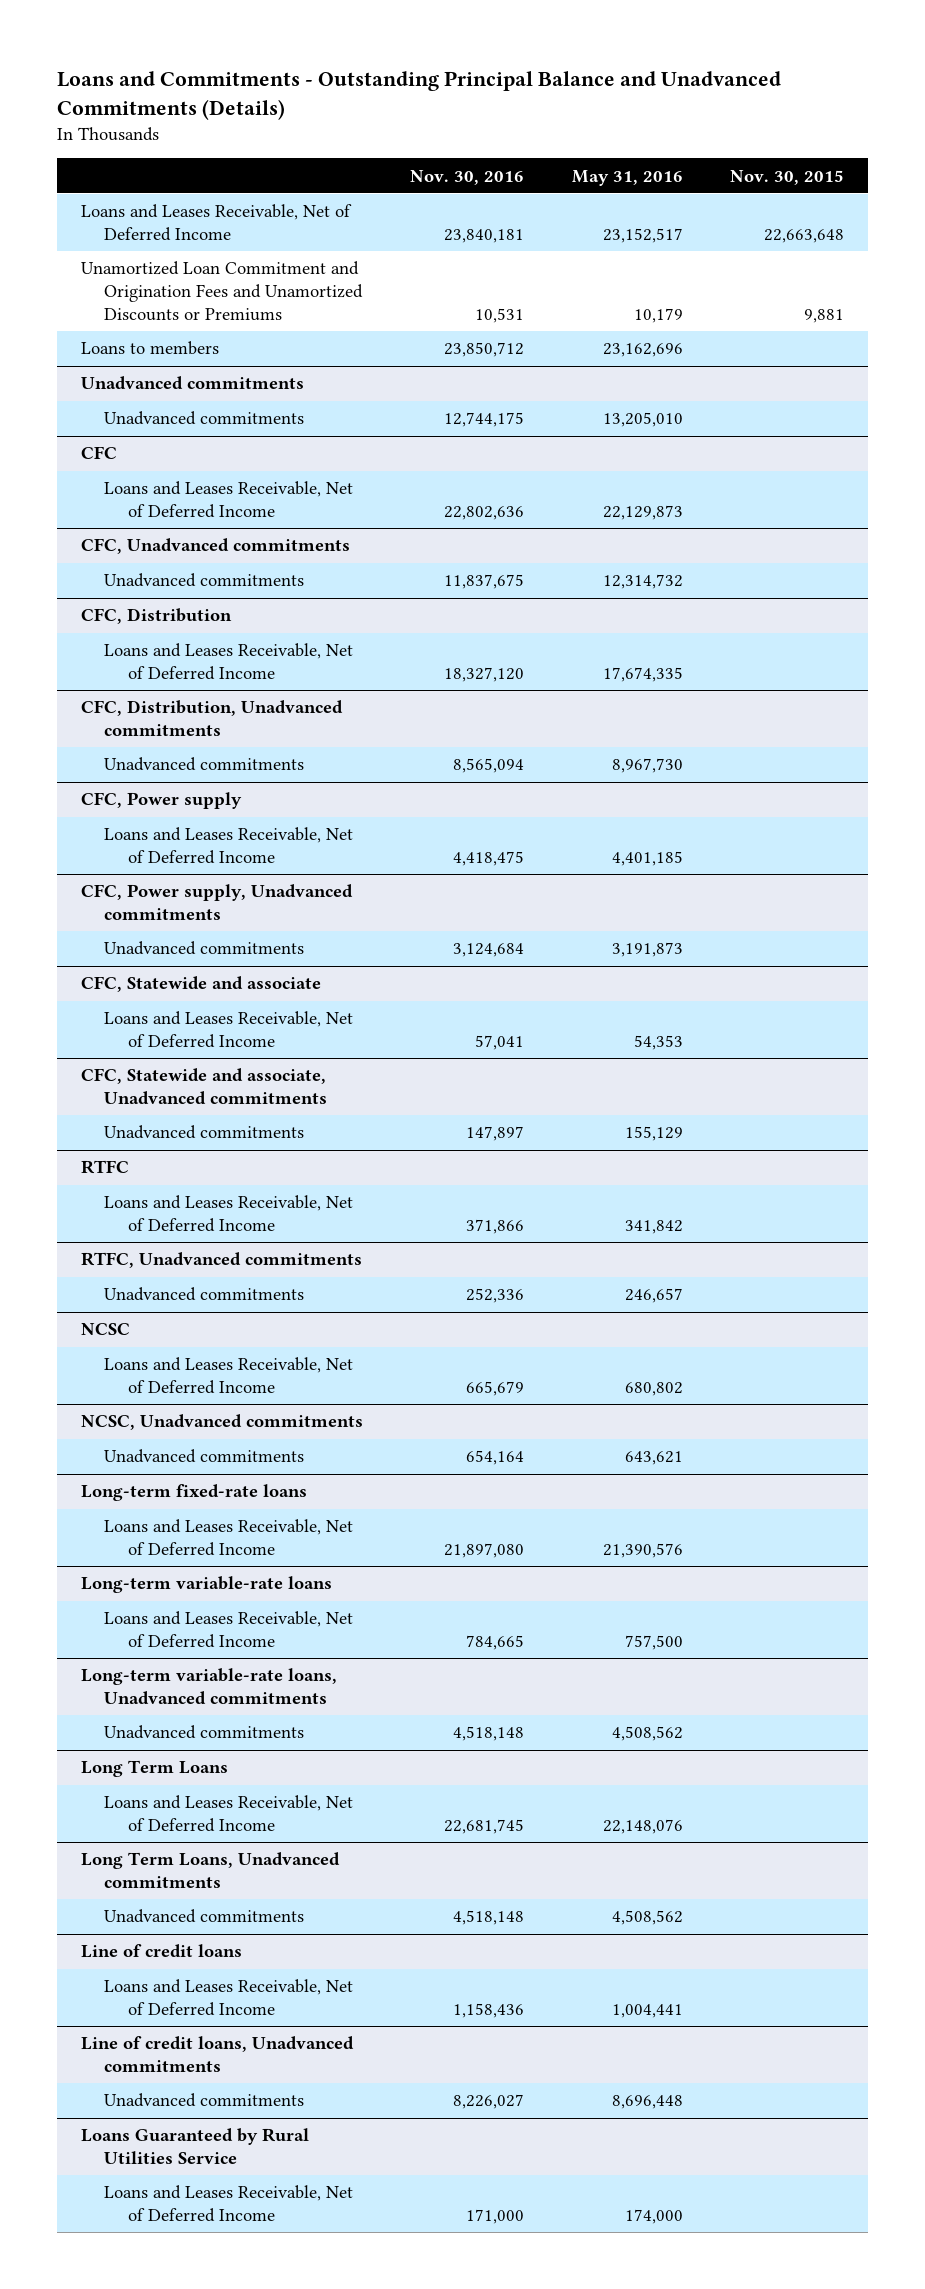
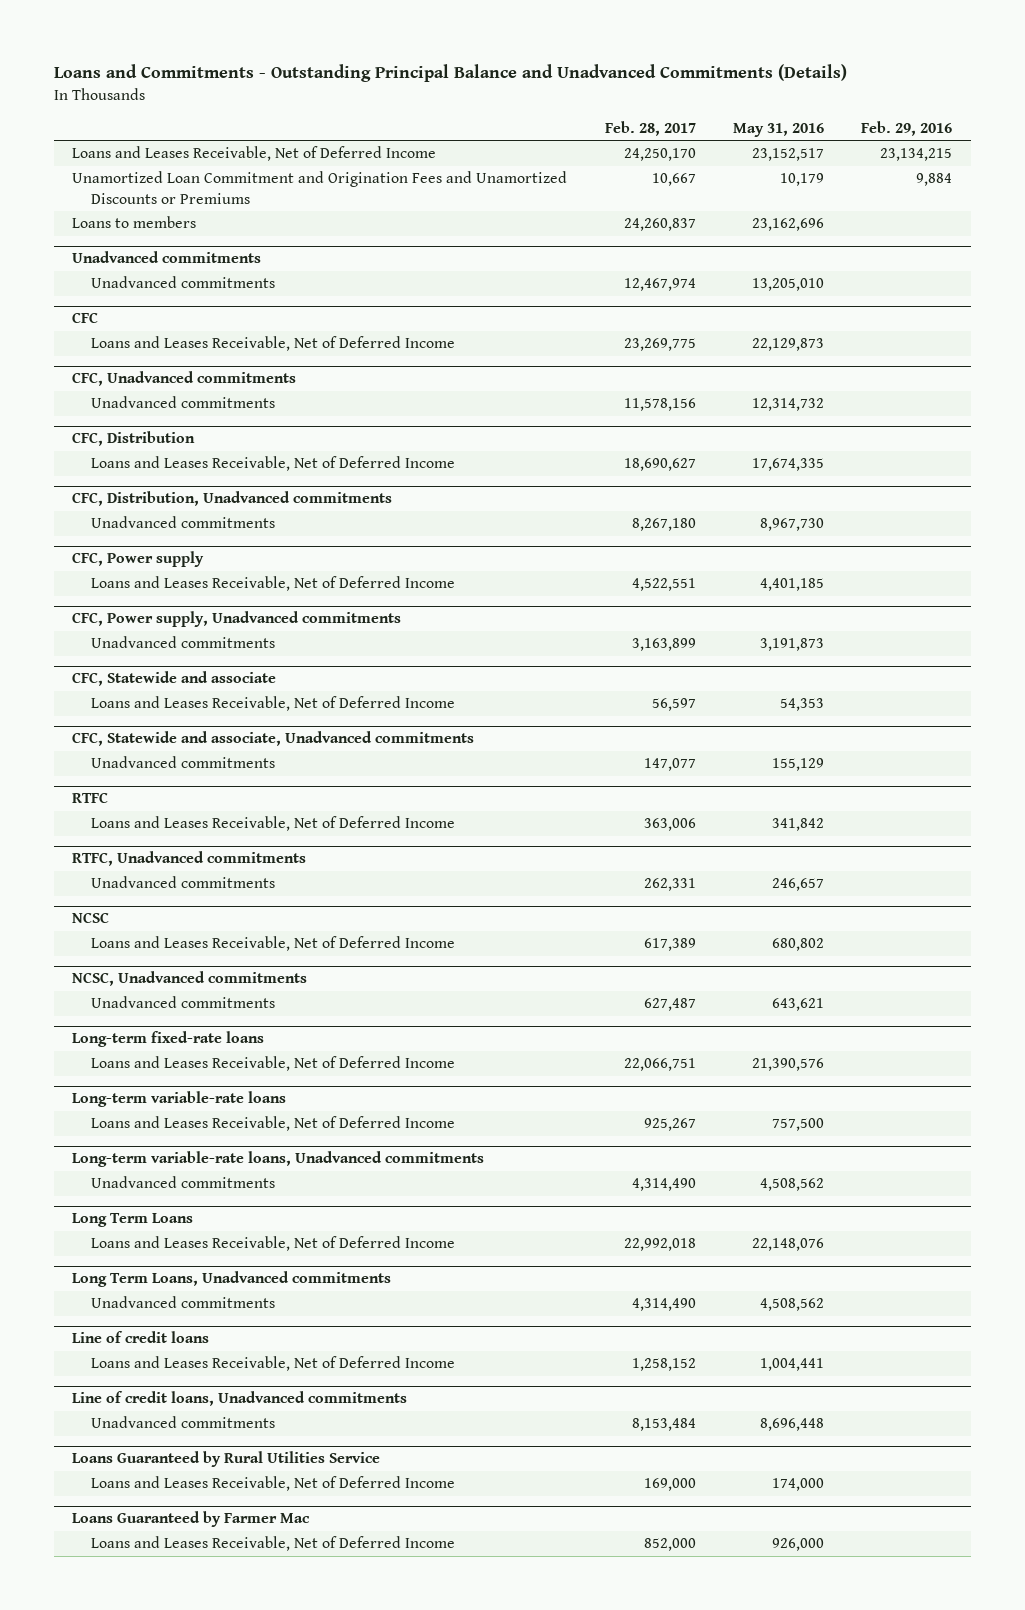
- | Nov. 30, 2016 | May 31, 2016 | Nov. 30, 2015
+ | Feb. 28, 2017 | May 31, 2016 | Feb. 29, 2016
+ Loans Guaranteed by Farmer Mac
+ Loans and Leases Receivable, Net of Deferred Income | 852,000 | 926,000 |

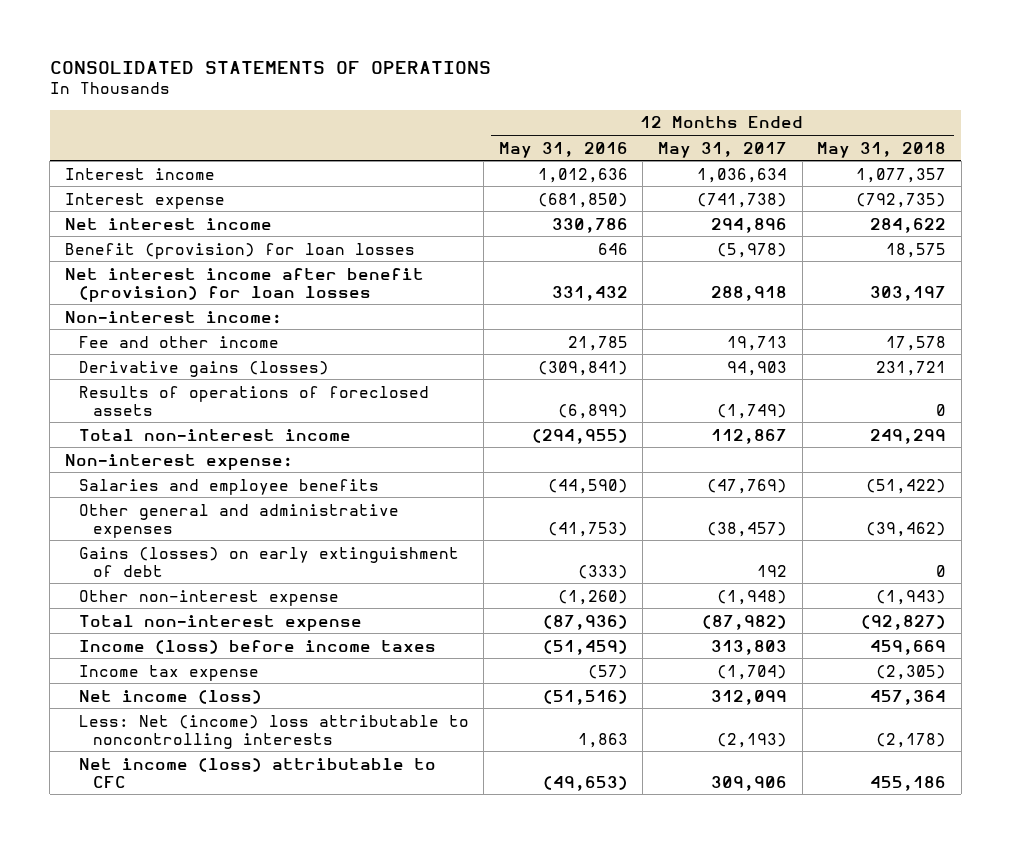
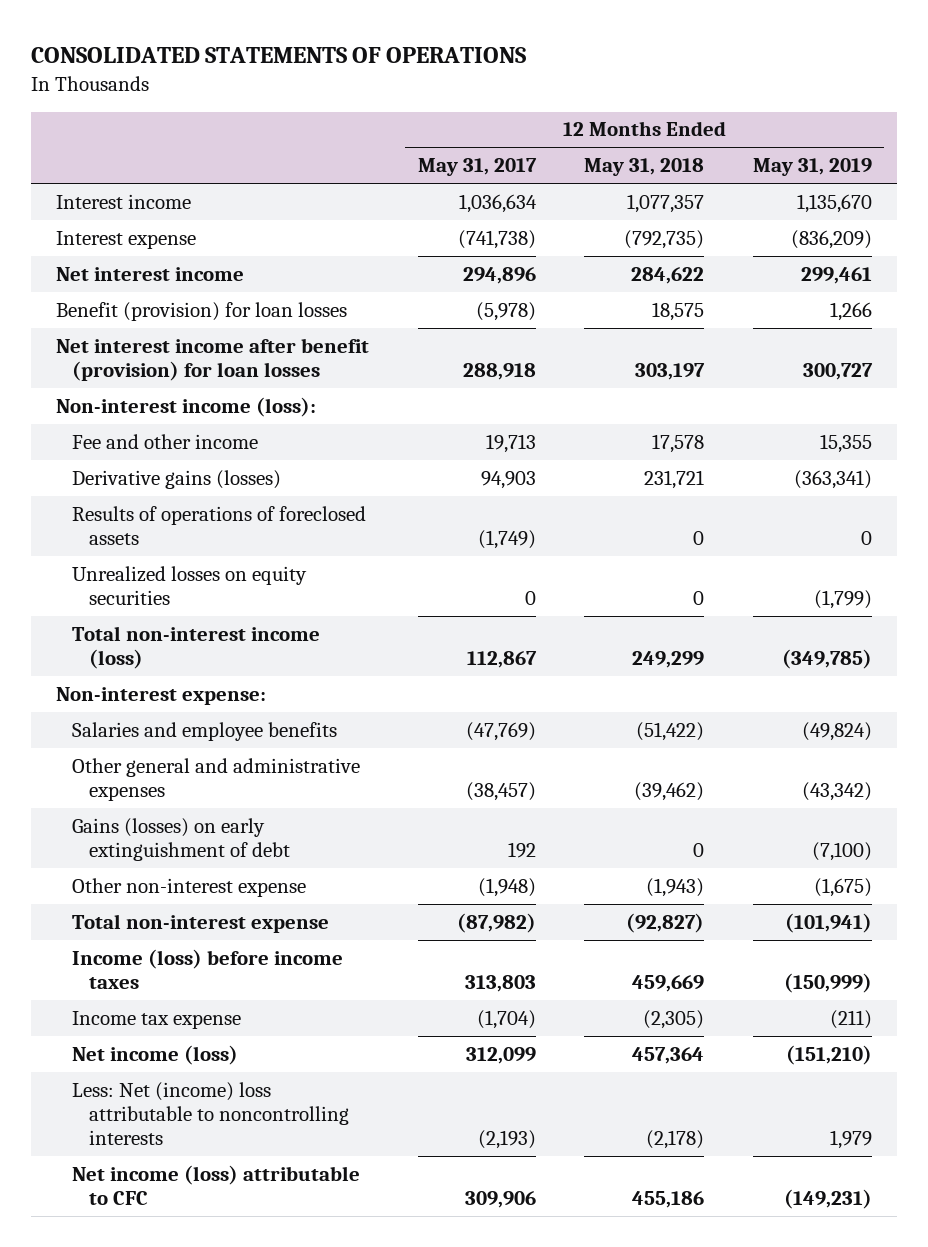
- | 12 Months Ended May 31, 2016 | 12 Months Ended May 31, 2017 | 12 Months Ended May 31, 2018
+ | 12 Months Ended May 31, 2017 | 12 Months Ended May 31, 2018 | 12 Months Ended May 31, 2019
- Non-interest income:
+ Non-interest income (loss):
- Total non-interest income | (294,955) | 112,867 | 249,299
+ Unrealized losses on equity securities | 0 | 0 | (1,799)
+ Total non-interest income (loss) | 112,867 | 249,299 | (349,785)

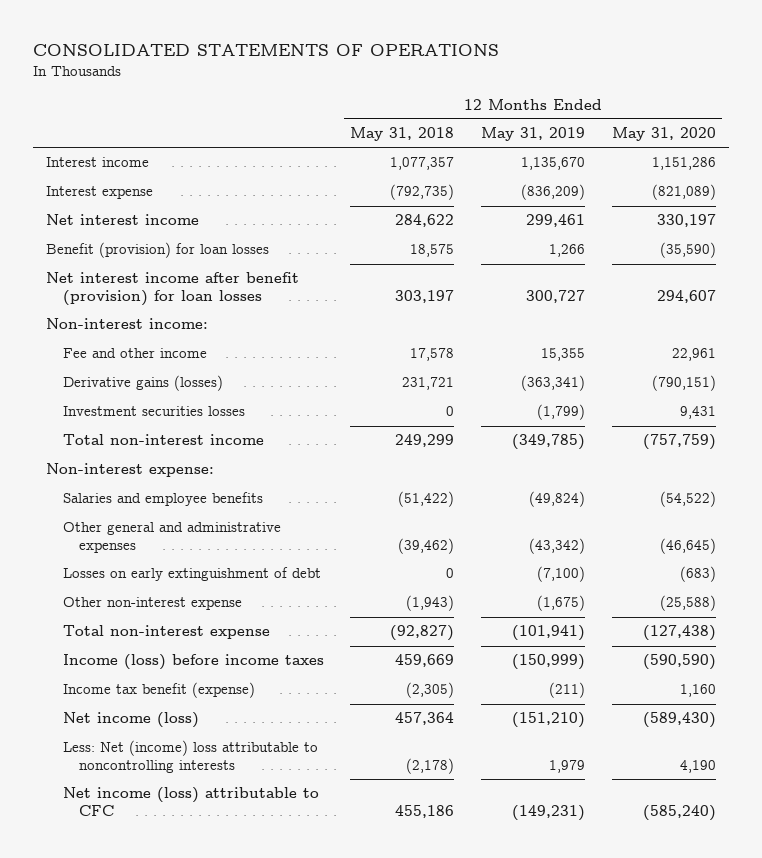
- | 12 Months Ended May 31, 2017 | 12 Months Ended May 31, 2018 | 12 Months Ended May 31, 2019
+ | 12 Months Ended May 31, 2018 | 12 Months Ended May 31, 2019 | 12 Months Ended May 31, 2020
- Non-interest income (loss):
+ Non-interest income:
- Results of operations of foreclosed assets | (1,749) | 0 | 0
- Unrealized losses on equity securities | 0 | 0 | (1,799)
- Total non-interest income (loss) | 112,867 | 249,299 | (349,785)
+ Investment securities losses | 0 | (1,799) | 9,431
+ Total non-interest income | 249,299 | (349,785) | (757,759)
- Gains (losses) on early extinguishment of debt | 192 | 0 | (7,100)
+ Losses on early extinguishment of debt | 0 | (7,100) | (683)
- Income tax expense | (1,704) | (2,305) | (211)
+ Income tax benefit (expense) | (2,305) | (211) | 1,160

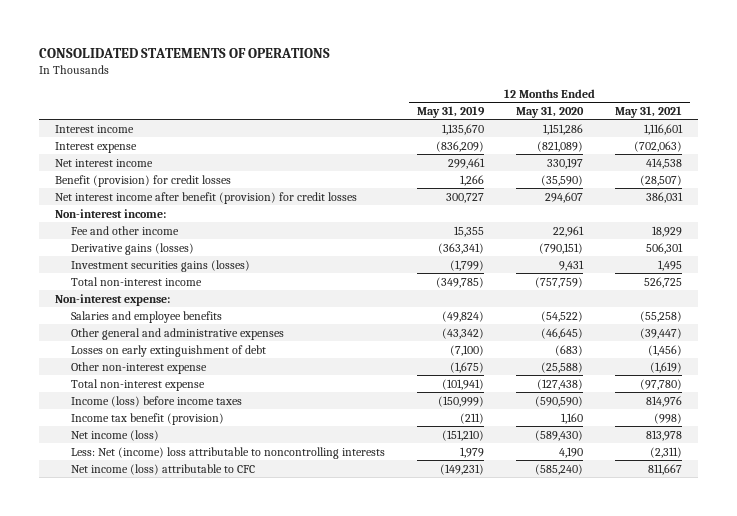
- | 12 Months Ended May 31, 2018 | 12 Months Ended May 31, 2019 | 12 Months Ended May 31, 2020
+ | 12 Months Ended May 31, 2019 | 12 Months Ended May 31, 2020 | 12 Months Ended May 31, 2021
- Benefit (provision) for loan losses | 18,575 | 1,266 | (35,590)
- Net interest income after benefit (provision) for loan losses | 303,197 | 300,727 | 294,607
+ Benefit (provision) for credit losses | 1,266 | (35,590) | (28,507)
+ Net interest income after benefit (provision) for credit losses | 300,727 | 294,607 | 386,031
- Investment securities losses | 0 | (1,799) | 9,431
+ Investment securities gains (losses) | (1,799) | 9,431 | 1,495
- Income tax benefit (expense) | (2,305) | (211) | 1,160
+ Income tax benefit (provision) | (211) | 1,160 | (998)

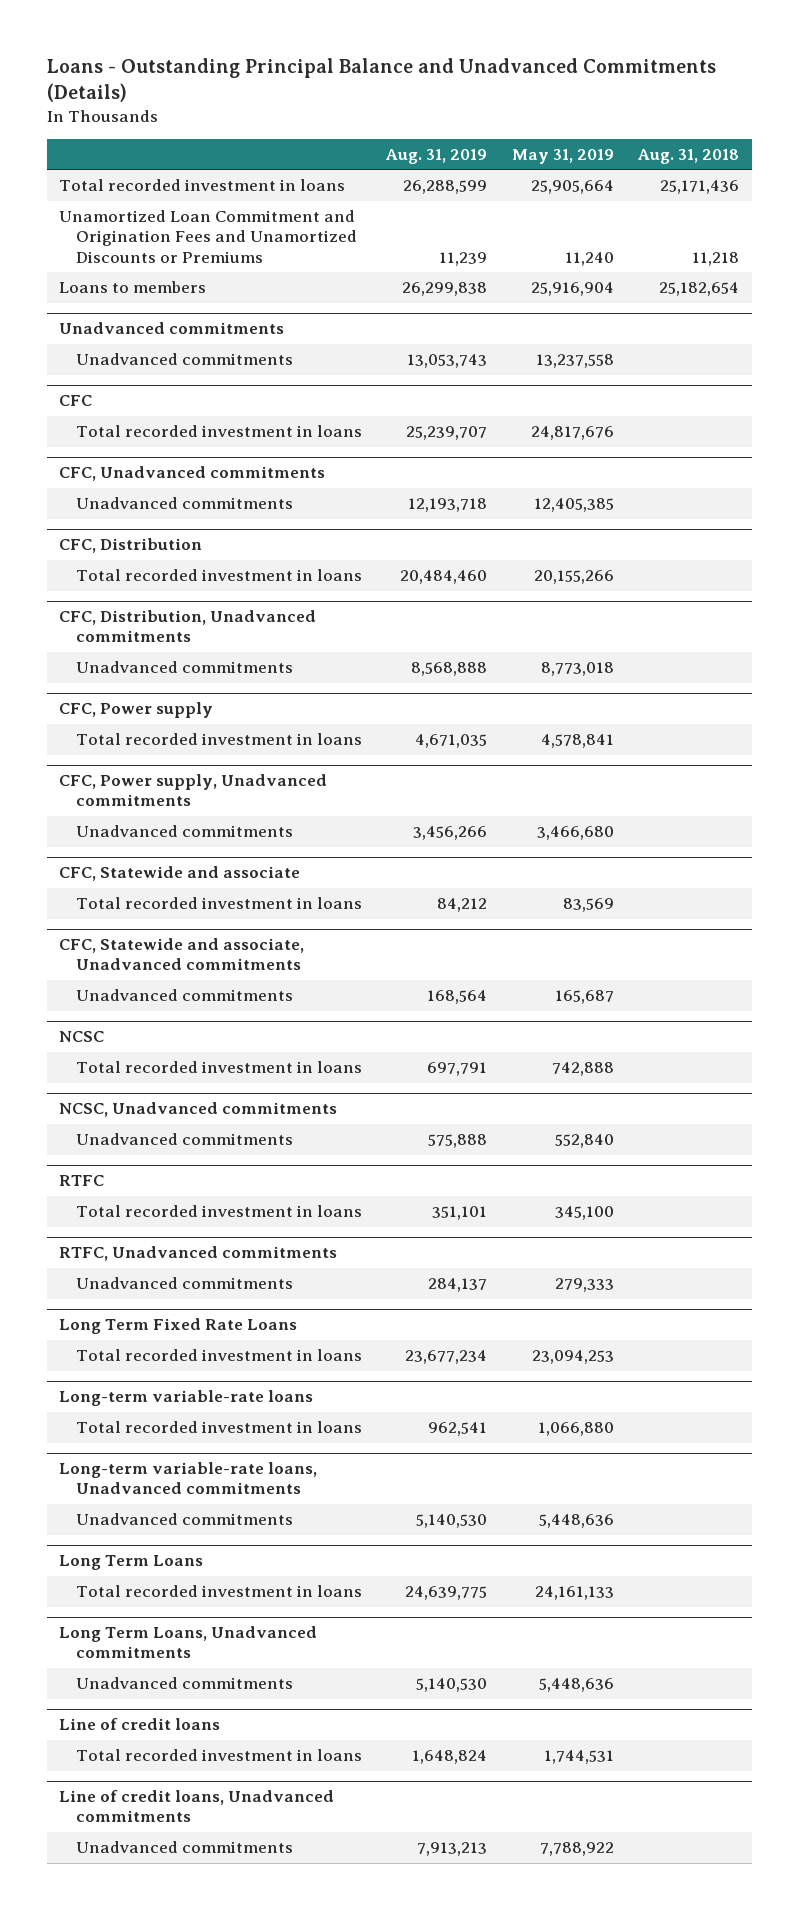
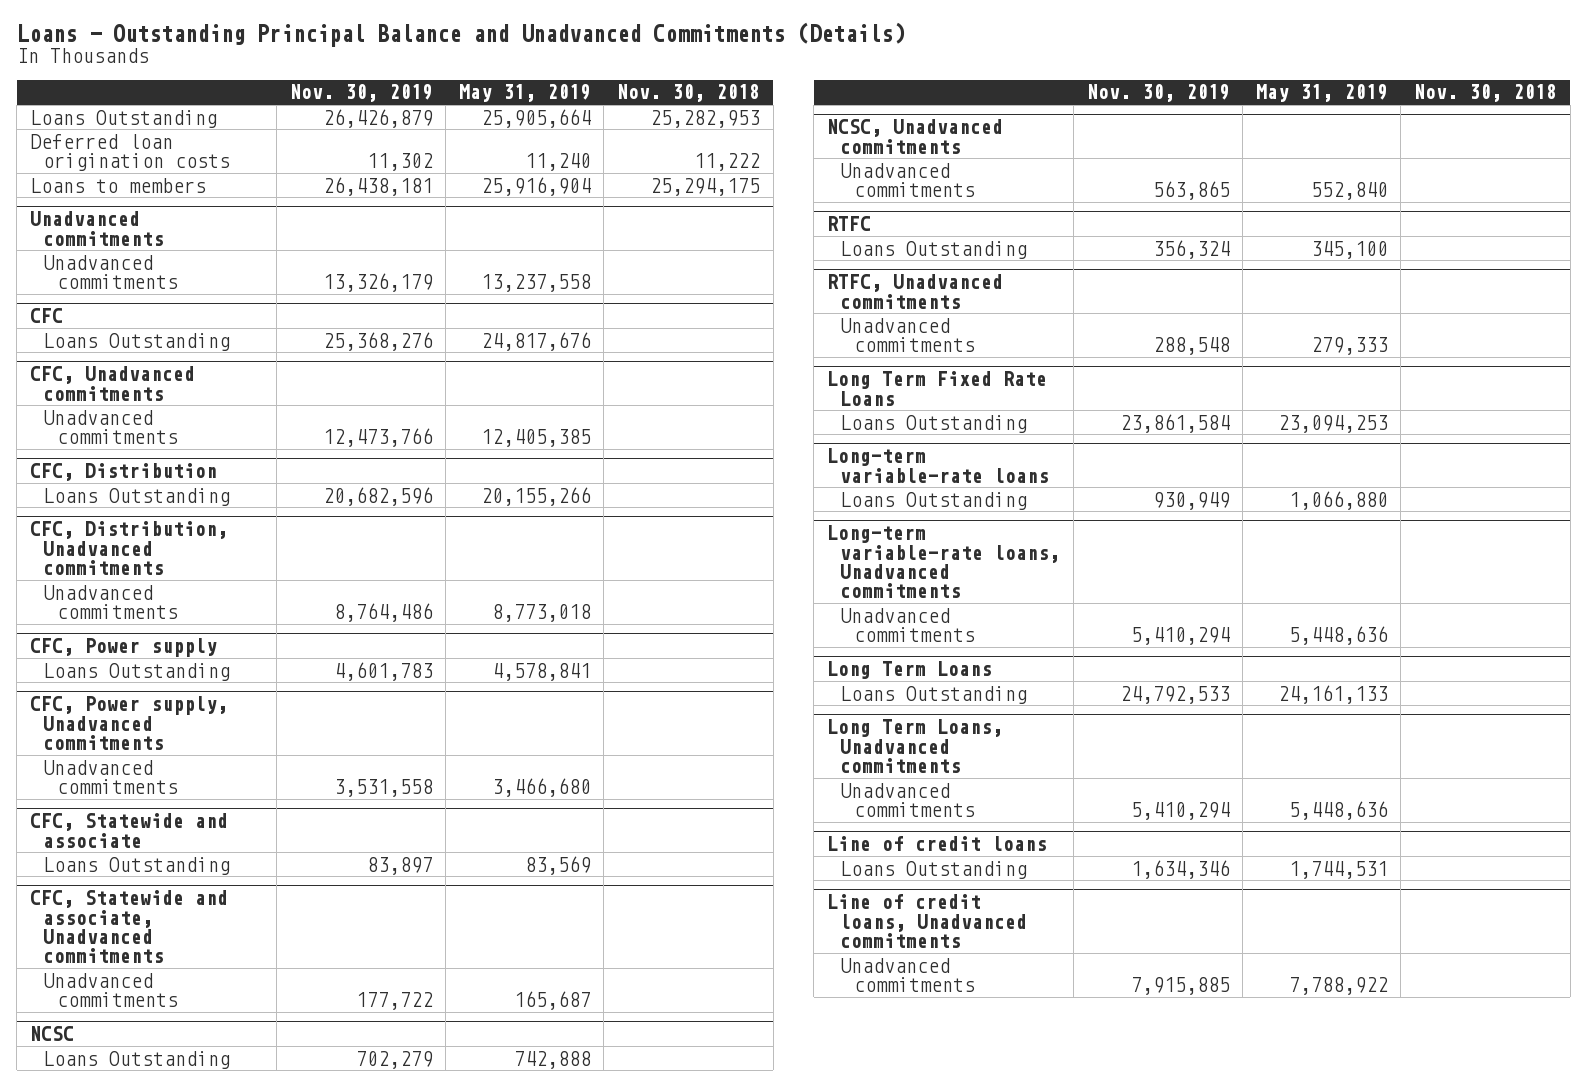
- | Aug. 31, 2019 | May 31, 2019 | Aug. 31, 2018
+ | Nov. 30, 2019 | May 31, 2019 | Nov. 30, 2018
- Total recorded investment in loans | 26,288,599 | 25,905,664 | 25,171,436
- Unamortized Loan Commitment and Origination Fees and Unamortized Discounts or Premiums | 11,239 | 11,240 | 11,218
+ Loans Outstanding | 26,426,879 | 25,905,664 | 25,282,953
+ Deferred loan origination costs | 11,302 | 11,240 | 11,222
@ CFC
- Total recorded investment in loans | 25,239,707 | 24,817,676 |
+ Loans Outstanding | 25,368,276 | 24,817,676 |
@ CFC, Distribution
- Total recorded investment in loans | 20,484,460 | 20,155,266 |
+ Loans Outstanding | 20,682,596 | 20,155,266 |
@ CFC, Power supply
- Total recorded investment in loans | 4,671,035 | 4,578,841 |
+ Loans Outstanding | 4,601,783 | 4,578,841 |
@ CFC, Statewide and associate
- Total recorded investment in loans | 84,212 | 83,569 |
+ Loans Outstanding | 83,897 | 83,569 |
@ NCSC
- Total recorded investment in loans | 697,791 | 742,888 |
+ Loans Outstanding | 702,279 | 742,888 |
@ RTFC
- Total recorded investment in loans | 351,101 | 345,100 |
+ Loans Outstanding | 356,324 | 345,100 |
@ Long Term Fixed Rate Loans
- Total recorded investment in loans | 23,677,234 | 23,094,253 |
+ Loans Outstanding | 23,861,584 | 23,094,253 |
@ Long-term variable-rate loans
- Total recorded investment in loans | 962,541 | 1,066,880 |
+ Loans Outstanding | 930,949 | 1,066,880 |
@ Long Term Loans
- Total recorded investment in loans | 24,639,775 | 24,161,133 |
+ Loans Outstanding | 24,792,533 | 24,161,133 |
@ Line of credit loans
- Total recorded investment in loans | 1,648,824 | 1,744,531 |
+ Loans Outstanding | 1,634,346 | 1,744,531 |

